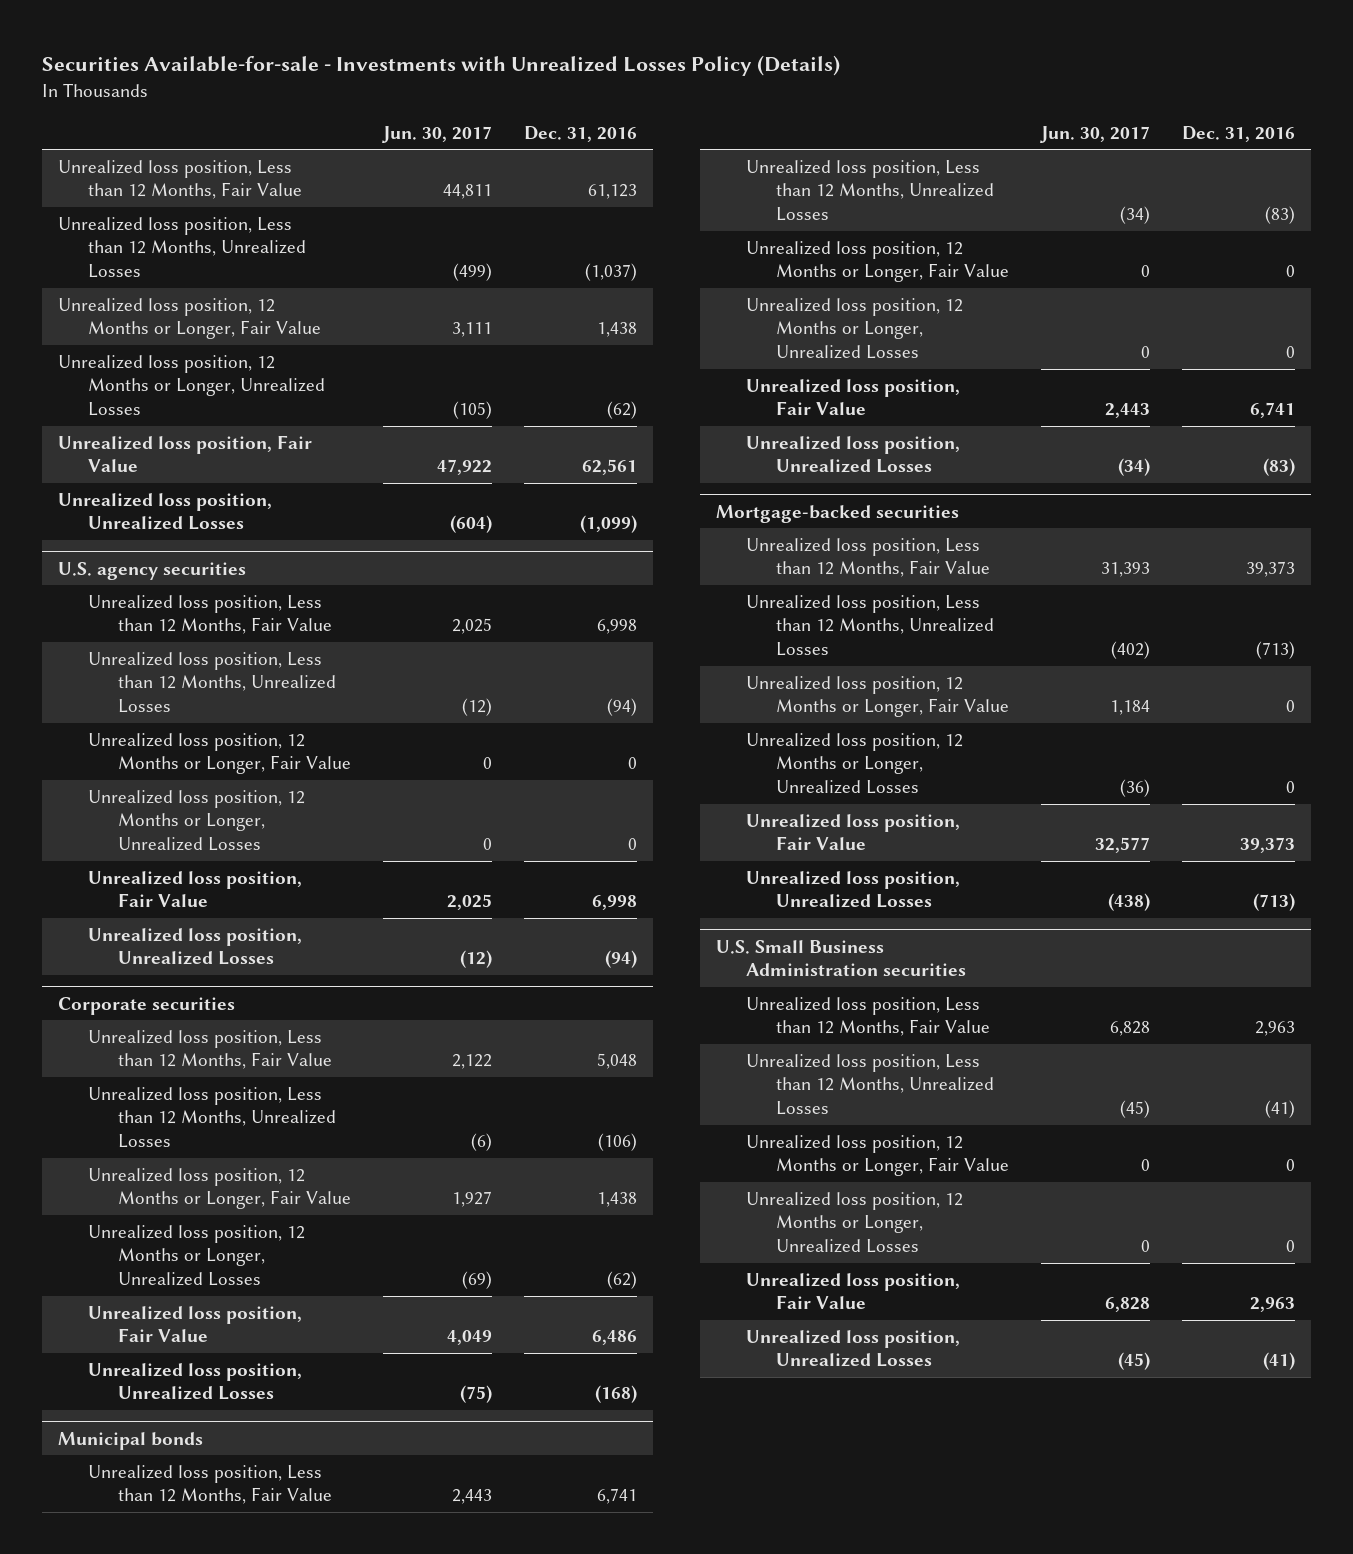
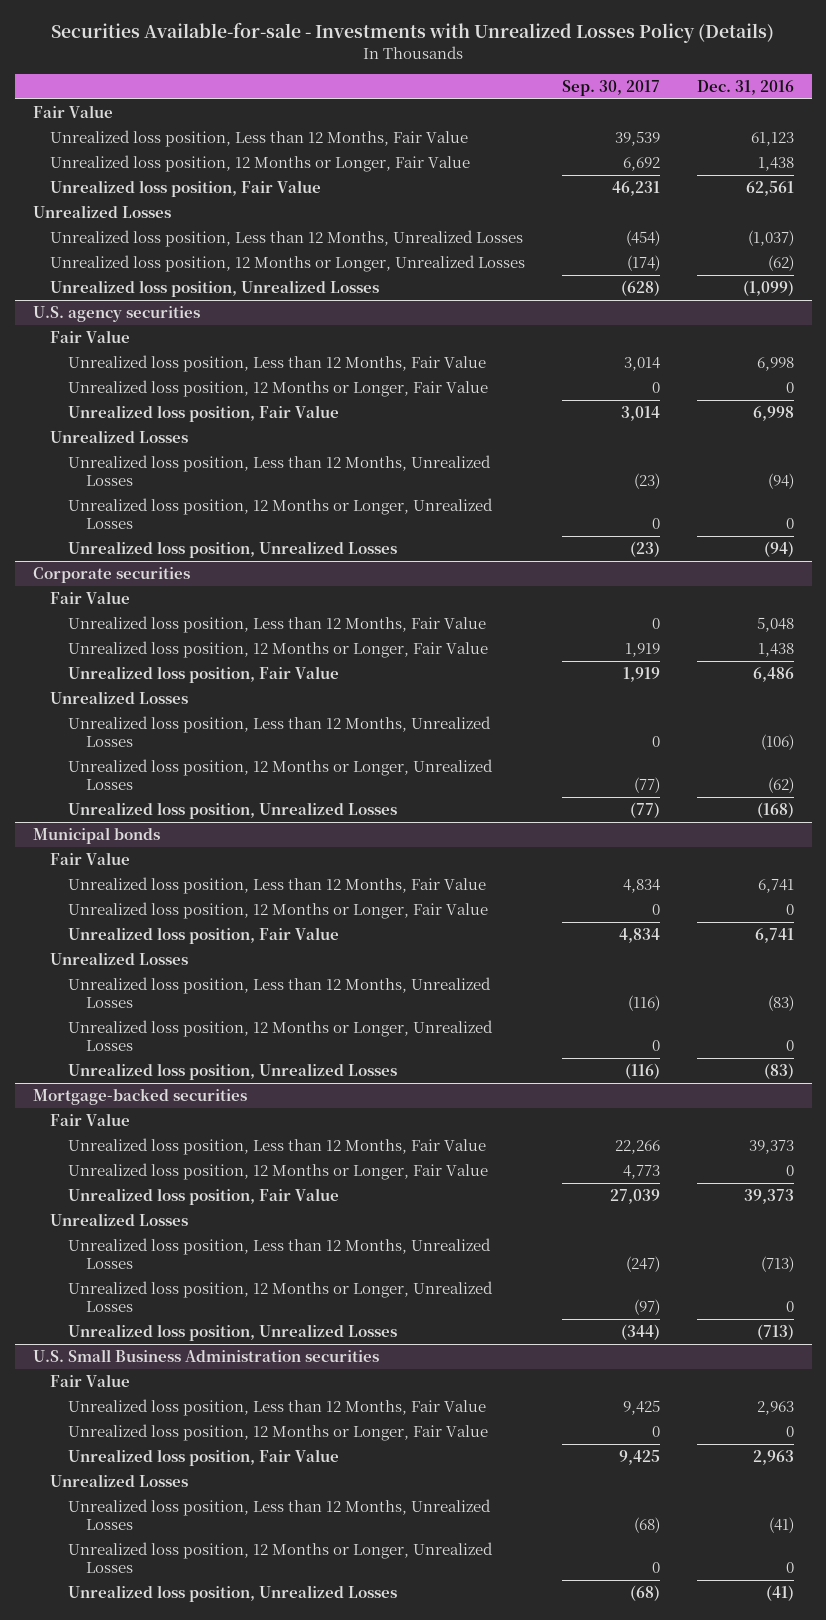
- | Jun. 30, 2017 | Dec. 31, 2016
+ | Sep. 30, 2017 | Dec. 31, 2016
+ Fair Value
+ Unrealized Losses
moved down: Unrealized loss position, Less than 12 Months, Unrealized Losses | (454) | (1,037)
moved down: Unrealized loss position, 12 Months or Longer, Unrealized Losses | (174) | (62)
@ U.S. agency securities
+ Fair Value
+ Unrealized Losses
moved down: Unrealized loss position, Less than 12 Months, Unrealized Losses | (23) | (94)
moved down: Unrealized loss position, 12 Months or Longer, Unrealized Losses | 0 | 0
@ Corporate securities
+ Fair Value
+ Unrealized Losses
moved down: Unrealized loss position, Less than 12 Months, Unrealized Losses | 0 | (106)
moved down: Unrealized loss position, 12 Months or Longer, Unrealized Losses | (77) | (62)
@ Municipal bonds
+ Fair Value
+ Unrealized Losses
moved down: Unrealized loss position, Less than 12 Months, Unrealized Losses | (116) | (83)
moved down: Unrealized loss position, 12 Months or Longer, Unrealized Losses | 0 | 0
@ Mortgage-backed securities
+ Fair Value
+ Unrealized Losses
moved down: Unrealized loss position, Less than 12 Months, Unrealized Losses | (247) | (713)
moved down: Unrealized loss position, 12 Months or Longer, Unrealized Losses | (97) | 0
@ U.S. Small Business Administration securities
+ Fair Value
+ Unrealized Losses
moved down: Unrealized loss position, Less than 12 Months, Unrealized Losses | (68) | (41)
moved down: Unrealized loss position, 12 Months or Longer, Unrealized Losses | 0 | 0

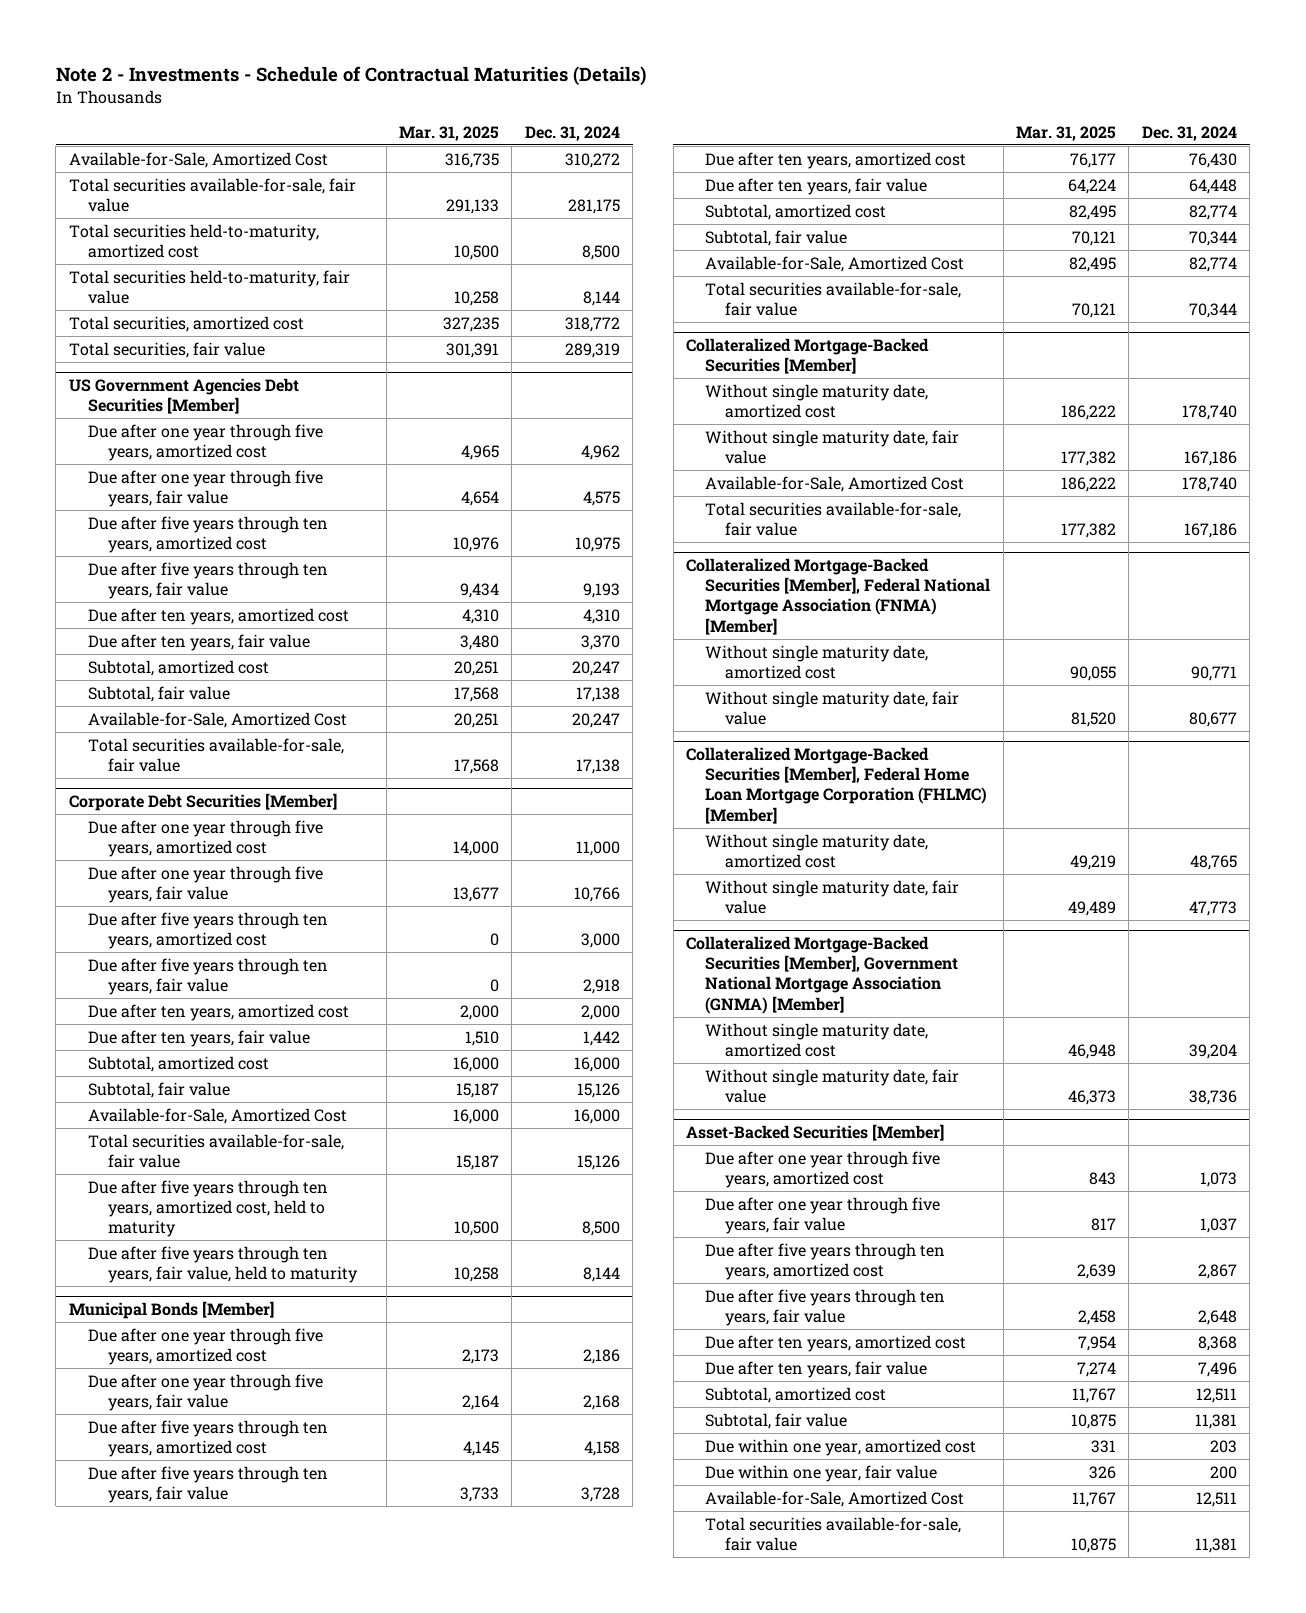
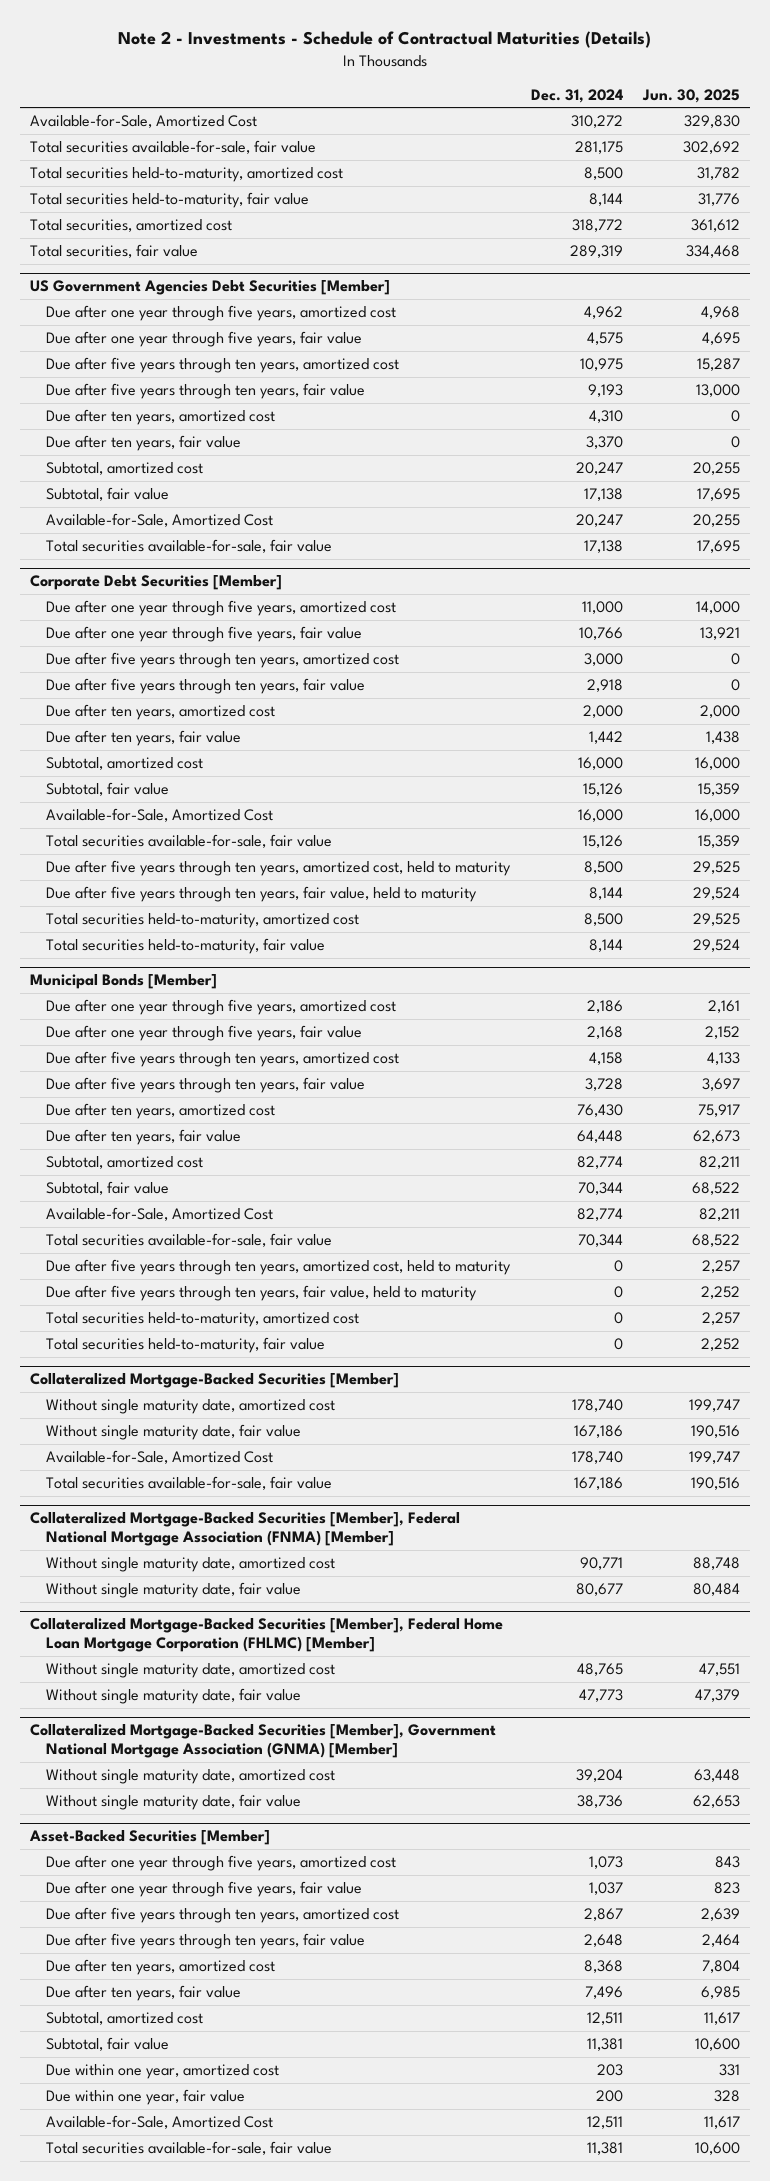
- | Mar. 31, 2025 | Dec. 31, 2024
+ | Dec. 31, 2024 | Jun. 30, 2025
@ Corporate Debt Securities [Member]
+ Total securities held-to-maturity, amortized cost | 8,500 | 29,525
+ Total securities held-to-maturity, fair value | 8,144 | 29,524
@ Municipal Bonds [Member]
+ Due after five years through ten years, amortized cost, held to maturity | 0 | 2,257
+ Due after five years through ten years, fair value, held to maturity | 0 | 2,252
+ Total securities held-to-maturity, amortized cost | 0 | 2,257
+ Total securities held-to-maturity, fair value | 0 | 2,252

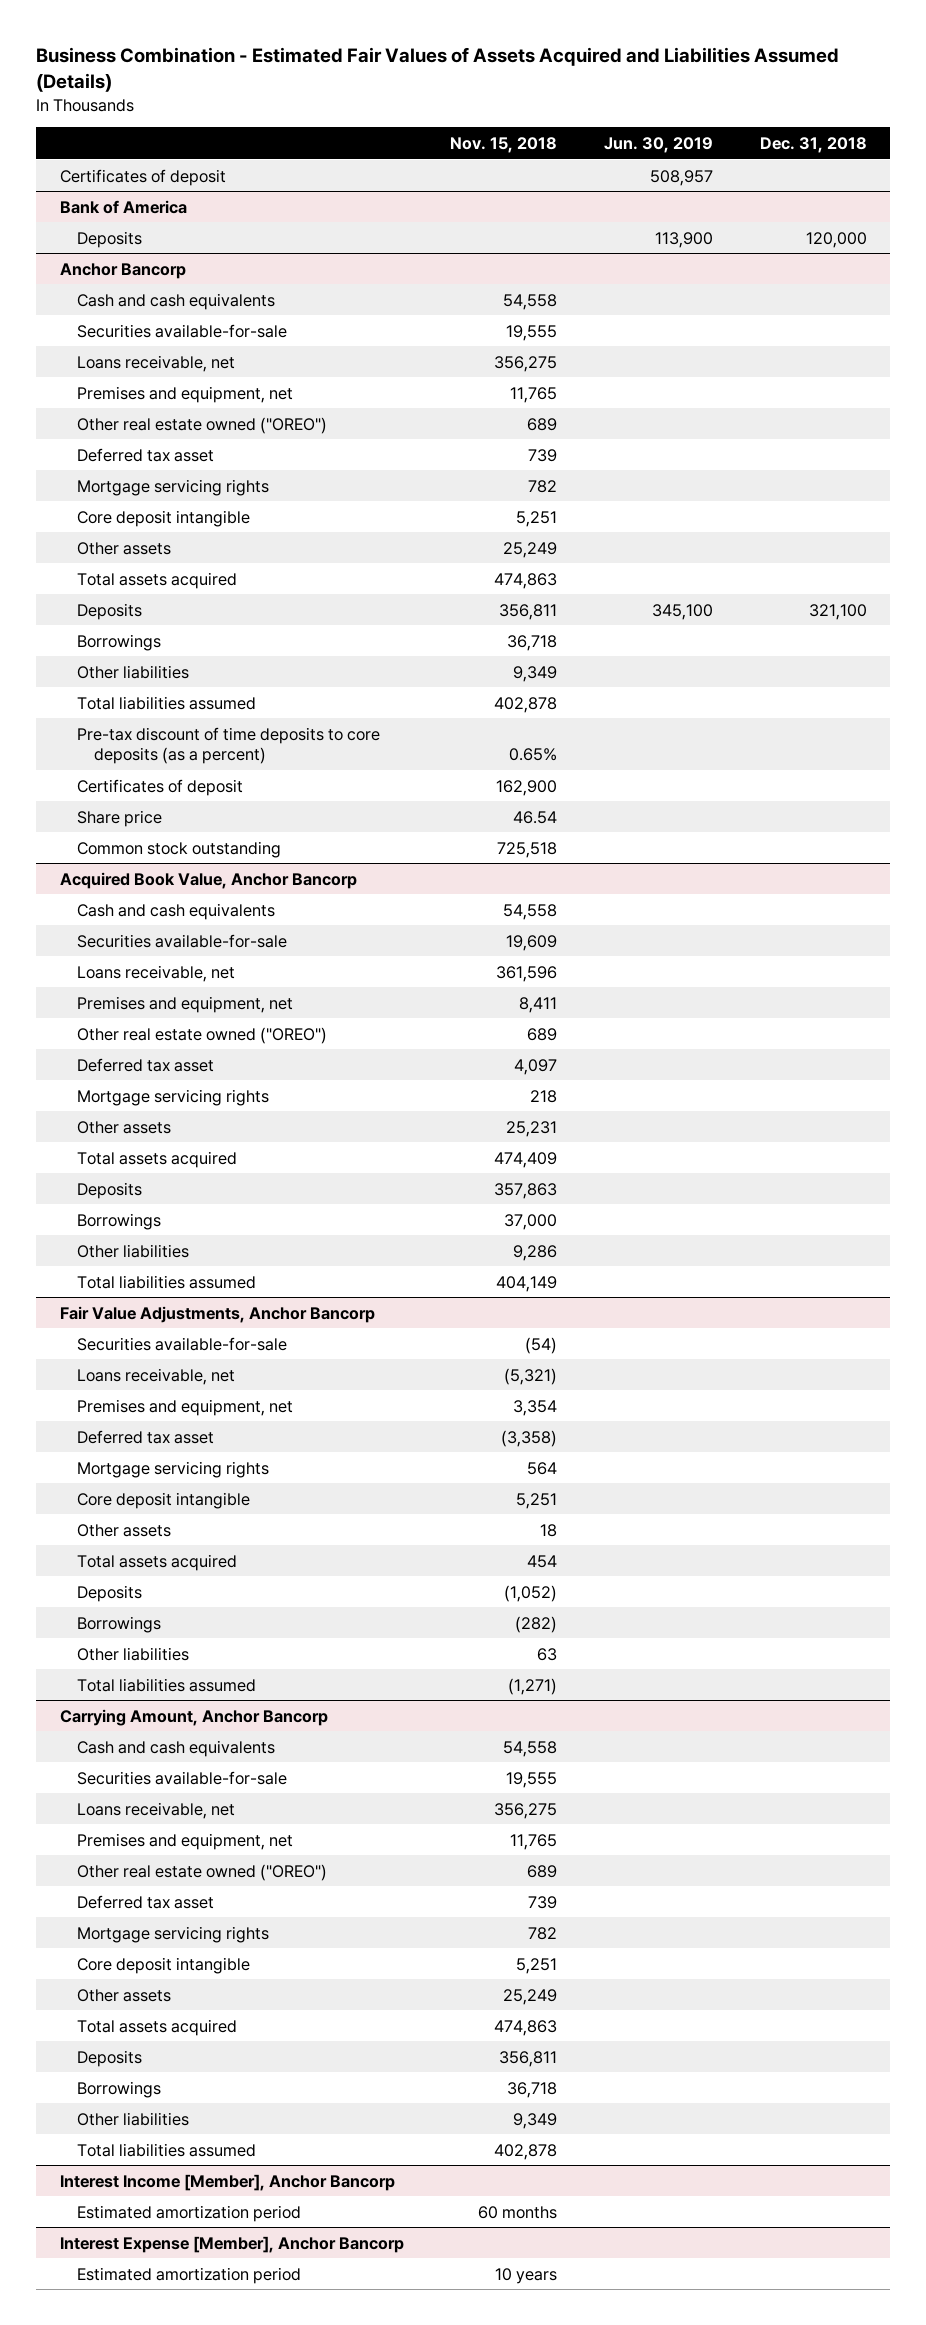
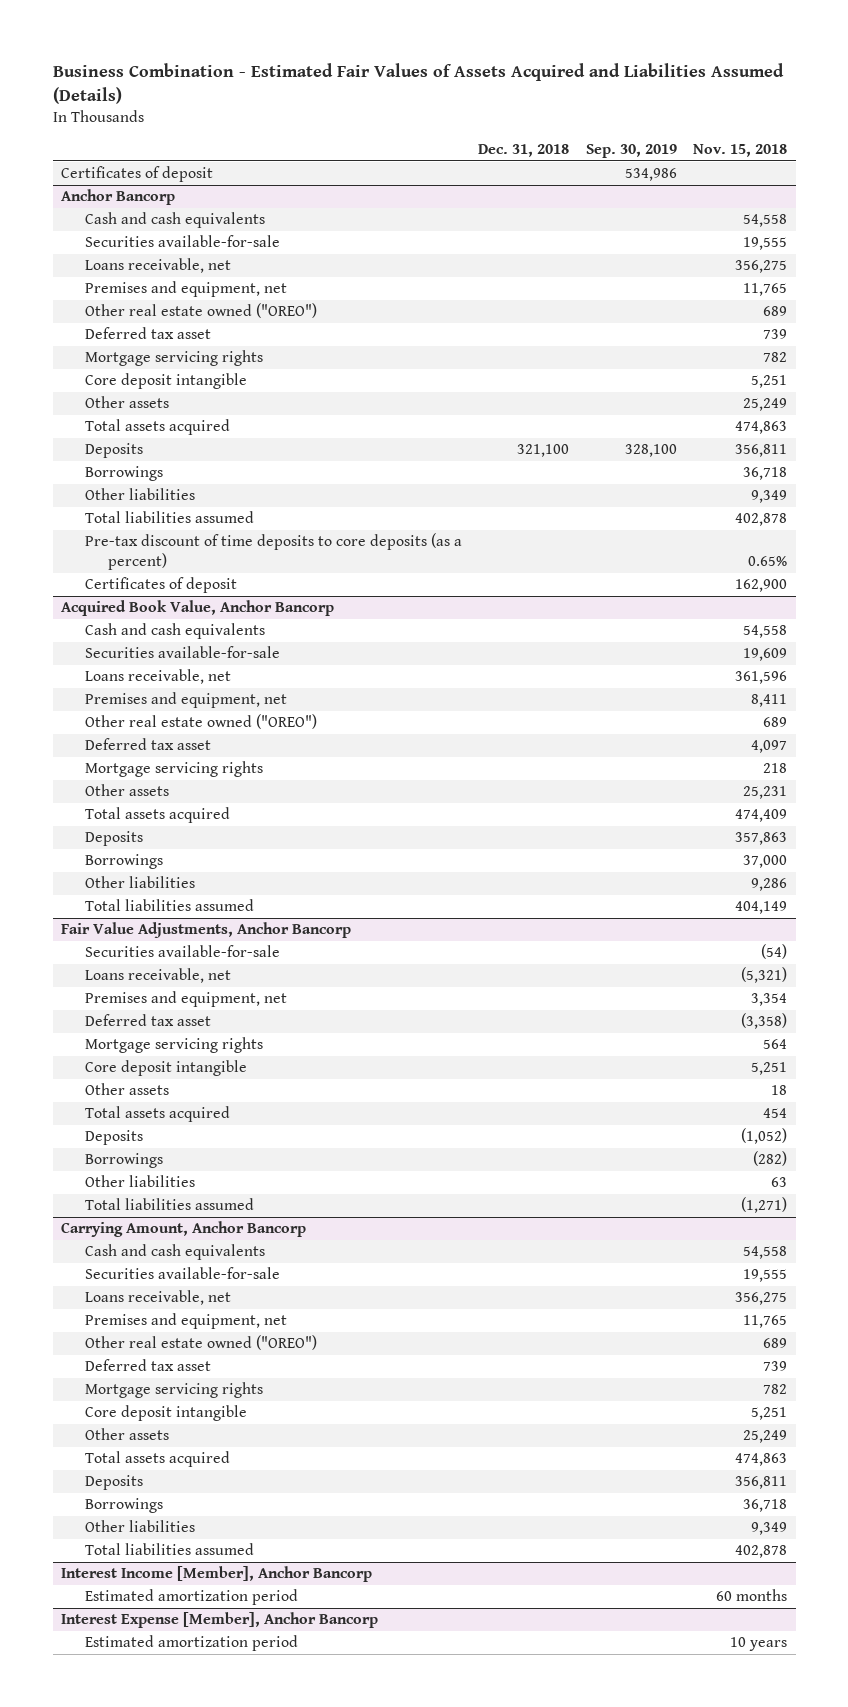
- | Nov. 15, 2018 | Jun. 30, 2019 | Dec. 31, 2018
+ | Dec. 31, 2018 | Sep. 30, 2019 | Nov. 15, 2018
- Bank of America
- Deposits | | 113,900 | 120,000
@ Anchor Bancorp
- Share price | 46.54 | |
- Common stock outstanding | 725,518 | |

